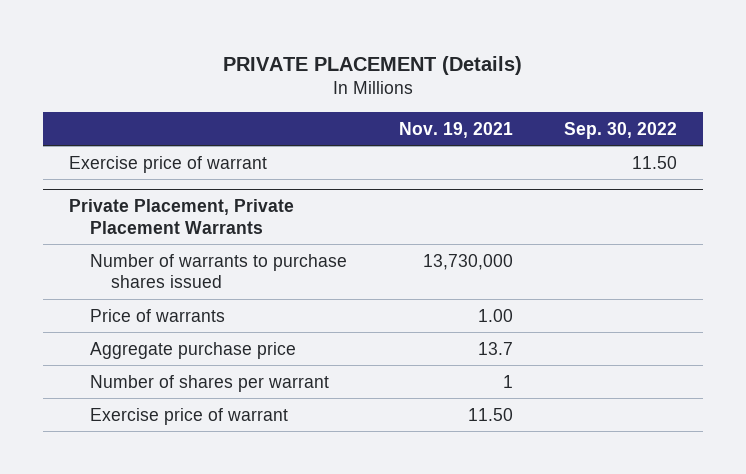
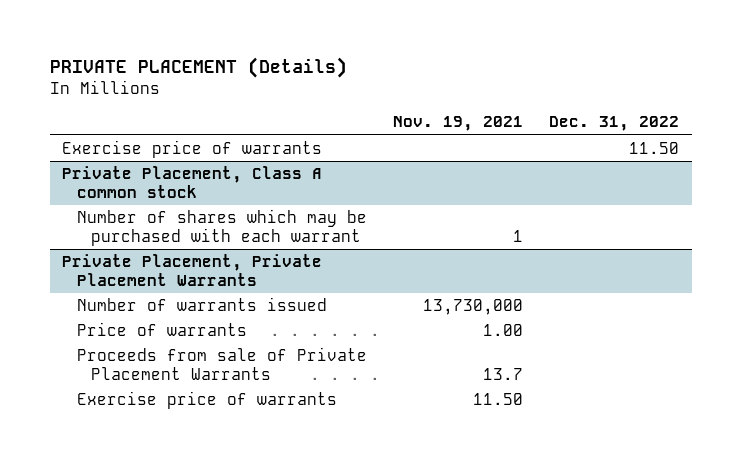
- | Nov. 19, 2021 | Sep. 30, 2022
+ | Nov. 19, 2021 | Dec. 31, 2022
- Exercise price of warrant | | 11.50
+ Exercise price of warrants | | 11.50
+ Private Placement, Class A common stock
+ Number of shares which may be purchased with each warrant | 1 |
@ Private Placement, Private Placement Warrants
- Number of warrants to purchase shares issued | 13,730,000 |
+ Number of warrants issued | 13,730,000 |
- Aggregate purchase price | 13.7 |
- Number of shares per warrant | 1 |
- Exercise price of warrant | 11.50 |
+ Proceeds from sale of Private Placement Warrants | 13.7 |
+ Exercise price of warrants | 11.50 |

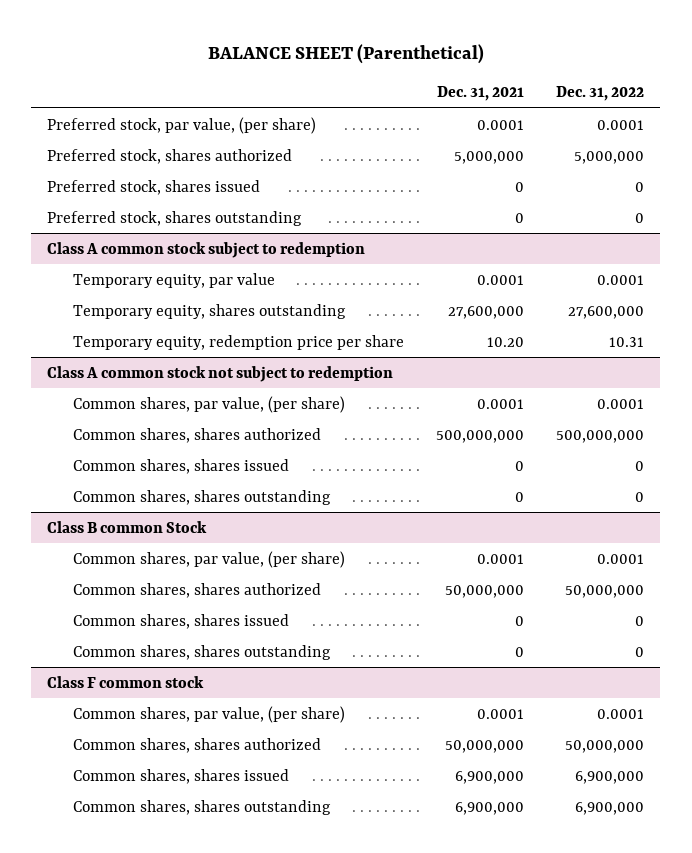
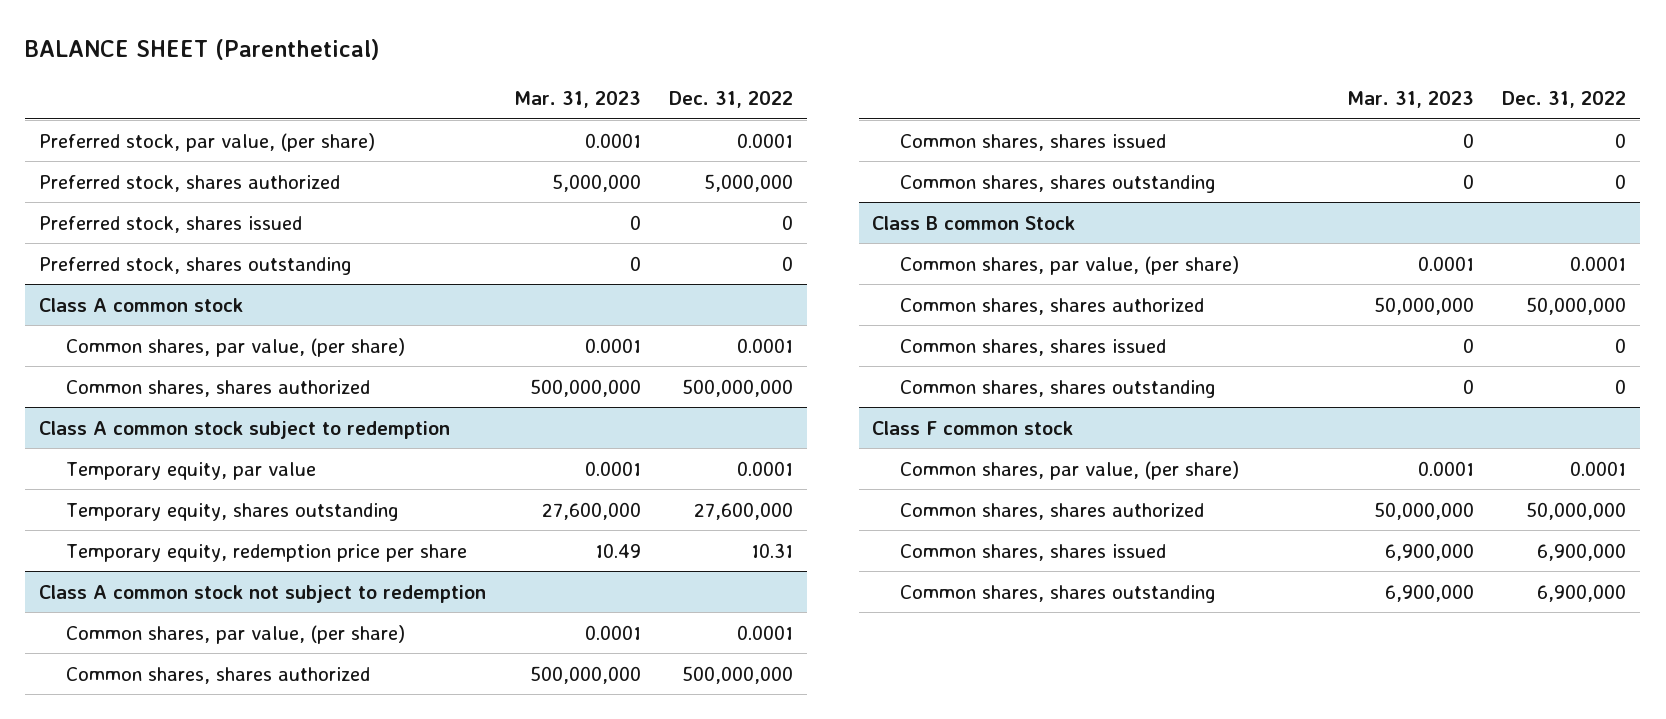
- | Dec. 31, 2021 | Dec. 31, 2022
+ | Mar. 31, 2023 | Dec. 31, 2022
+ Class A common stock
+ Common shares, par value, (per share) | 0.0001 | 0.0001
+ Common shares, shares authorized | 500,000,000 | 500,000,000

